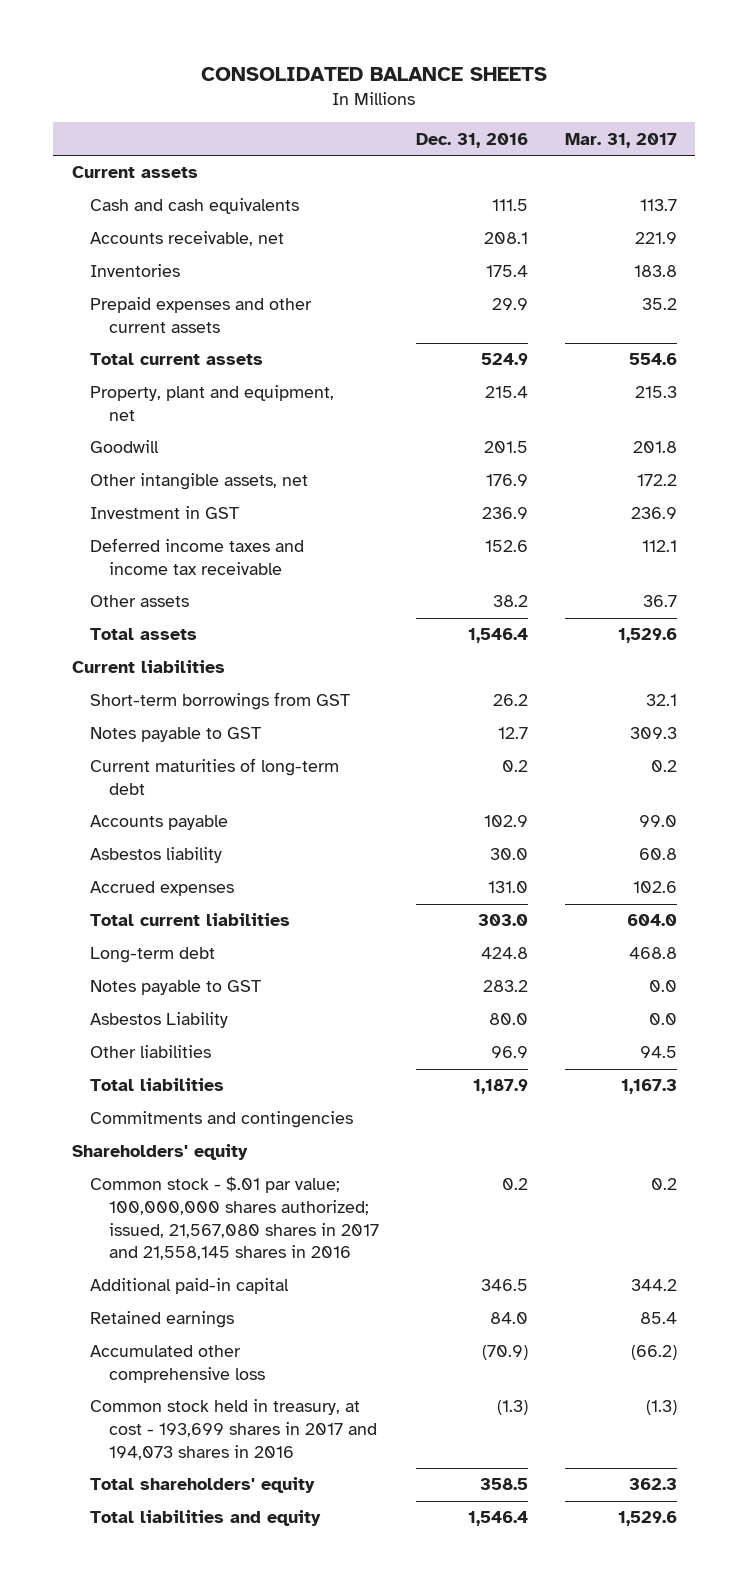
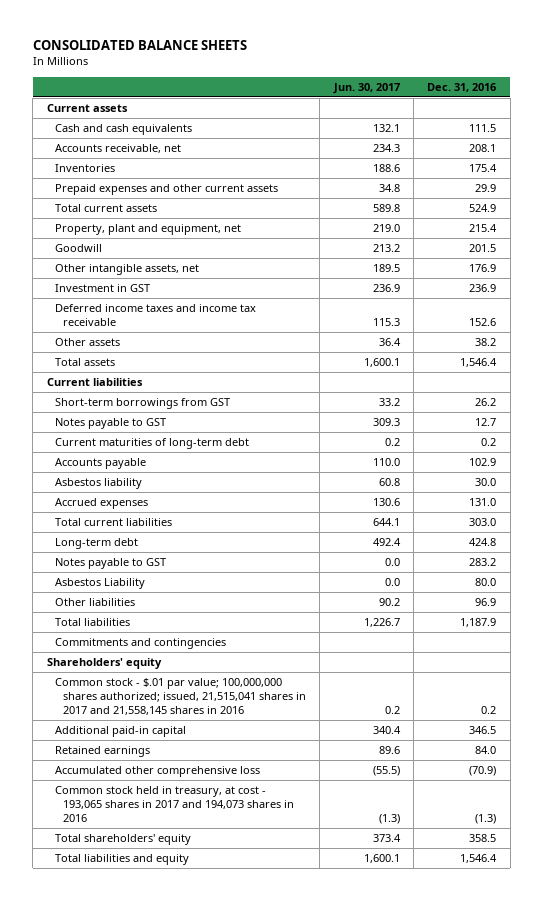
- | Dec. 31, 2016 | Mar. 31, 2017
+ | Jun. 30, 2017 | Dec. 31, 2016
- Common stock - $.01 par value; 100,000,000 shares authorized; issued, 21,567,080 shares in 2017 and 21,558,145 shares in 2016 | 0.2 | 0.2
+ Common stock - $.01 par value; 100,000,000 shares authorized; issued, 21,515,041 shares in 2017 and 21,558,145 shares in 2016 | 0.2 | 0.2
- Common stock held in treasury, at cost - 193,699 shares in 2017 and 194,073 shares in 2016 | (1.3) | (1.3)
+ Common stock held in treasury, at cost - 193,065 shares in 2017 and 194,073 shares in 2016 | (1.3) | (1.3)

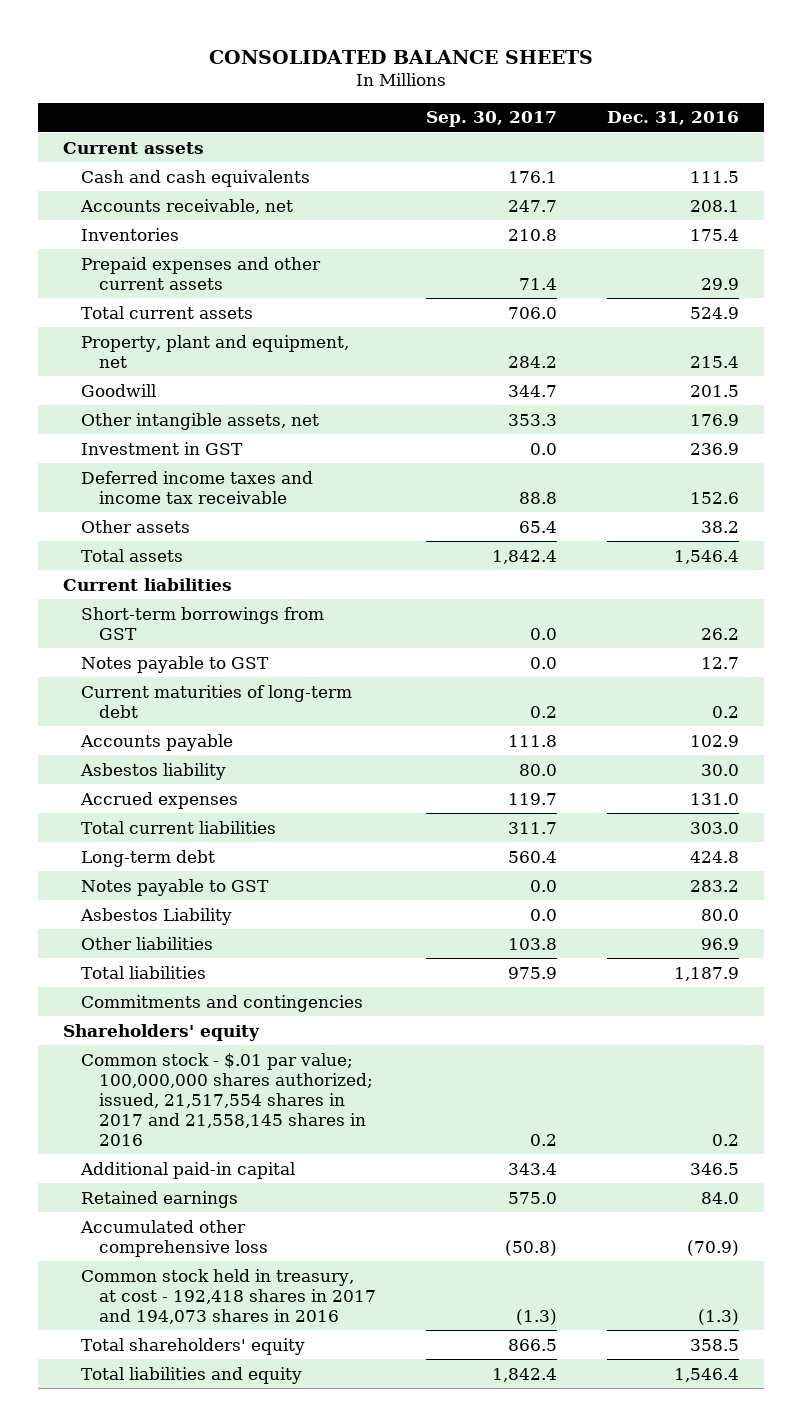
- | Jun. 30, 2017 | Dec. 31, 2016
+ | Sep. 30, 2017 | Dec. 31, 2016
- Common stock - $.01 par value; 100,000,000 shares authorized; issued, 21,515,041 shares in 2017 and 21,558,145 shares in 2016 | 0.2 | 0.2
+ Common stock - $.01 par value; 100,000,000 shares authorized; issued, 21,517,554 shares in 2017 and 21,558,145 shares in 2016 | 0.2 | 0.2
- Common stock held in treasury, at cost - 193,065 shares in 2017 and 194,073 shares in 2016 | (1.3) | (1.3)
+ Common stock held in treasury, at cost - 192,418 shares in 2017 and 194,073 shares in 2016 | (1.3) | (1.3)

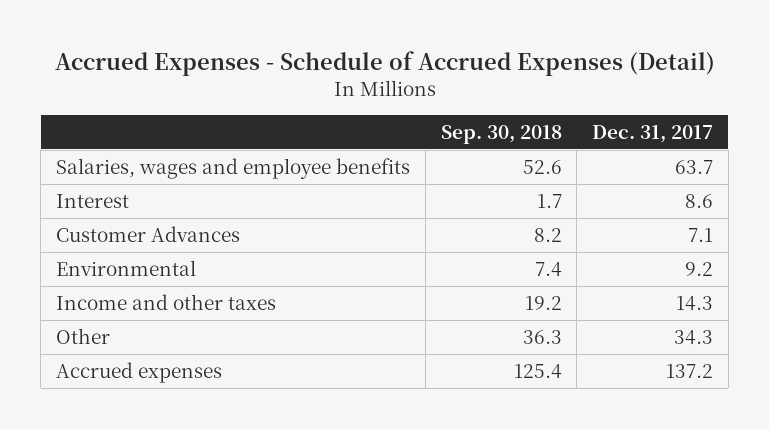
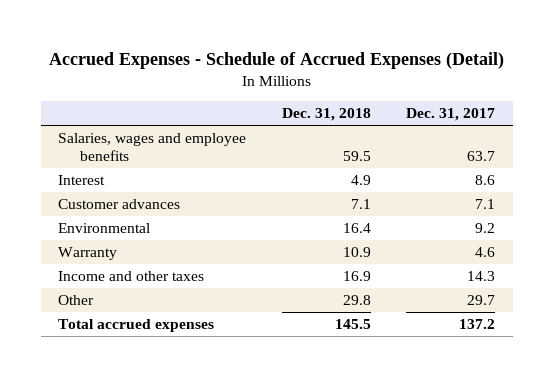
- | Sep. 30, 2018 | Dec. 31, 2017
+ | Dec. 31, 2018 | Dec. 31, 2017
- Customer Advances | 8.2 | 7.1
+ Customer advances | 7.1 | 7.1
+ Warranty | 10.9 | 4.6
- Other | 36.3 | 34.3
- Accrued expenses | 125.4 | 137.2
+ Other | 29.8 | 29.7
+ Total accrued expenses | 145.5 | 137.2

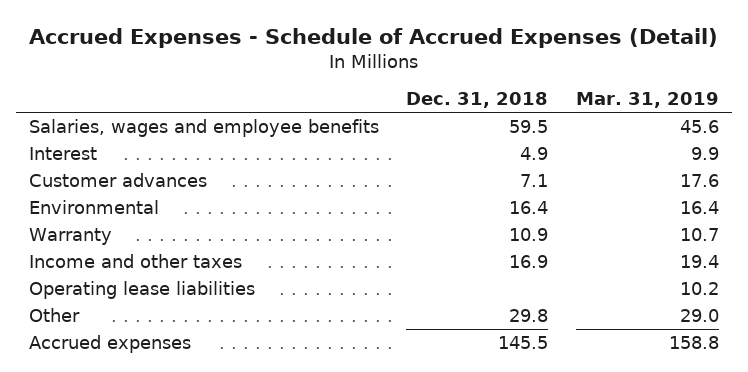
- | Dec. 31, 2018 | Dec. 31, 2017
+ | Dec. 31, 2018 | Mar. 31, 2019
+ Operating lease liabilities | | 10.2
- Total accrued expenses | 145.5 | 137.2
+ Accrued expenses | 145.5 | 158.8

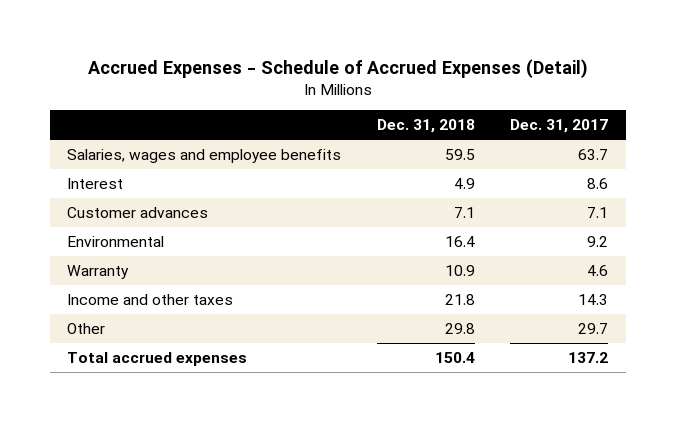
- | Dec. 31, 2018 | Mar. 31, 2019
+ | Dec. 31, 2018 | Dec. 31, 2017
- Income and other taxes | 16.9 | 19.4
- Operating lease liabilities | | 10.2
+ Income and other taxes | 21.8 | 14.3
- Accrued expenses | 145.5 | 158.8
+ Total accrued expenses | 150.4 | 137.2

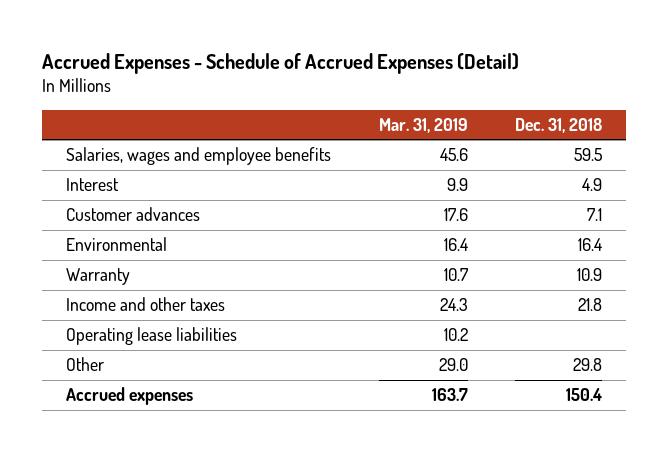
- | Dec. 31, 2018 | Dec. 31, 2017
+ | Mar. 31, 2019 | Dec. 31, 2018
+ Operating lease liabilities | 10.2 |
- Total accrued expenses | 150.4 | 137.2
+ Accrued expenses | 163.7 | 150.4

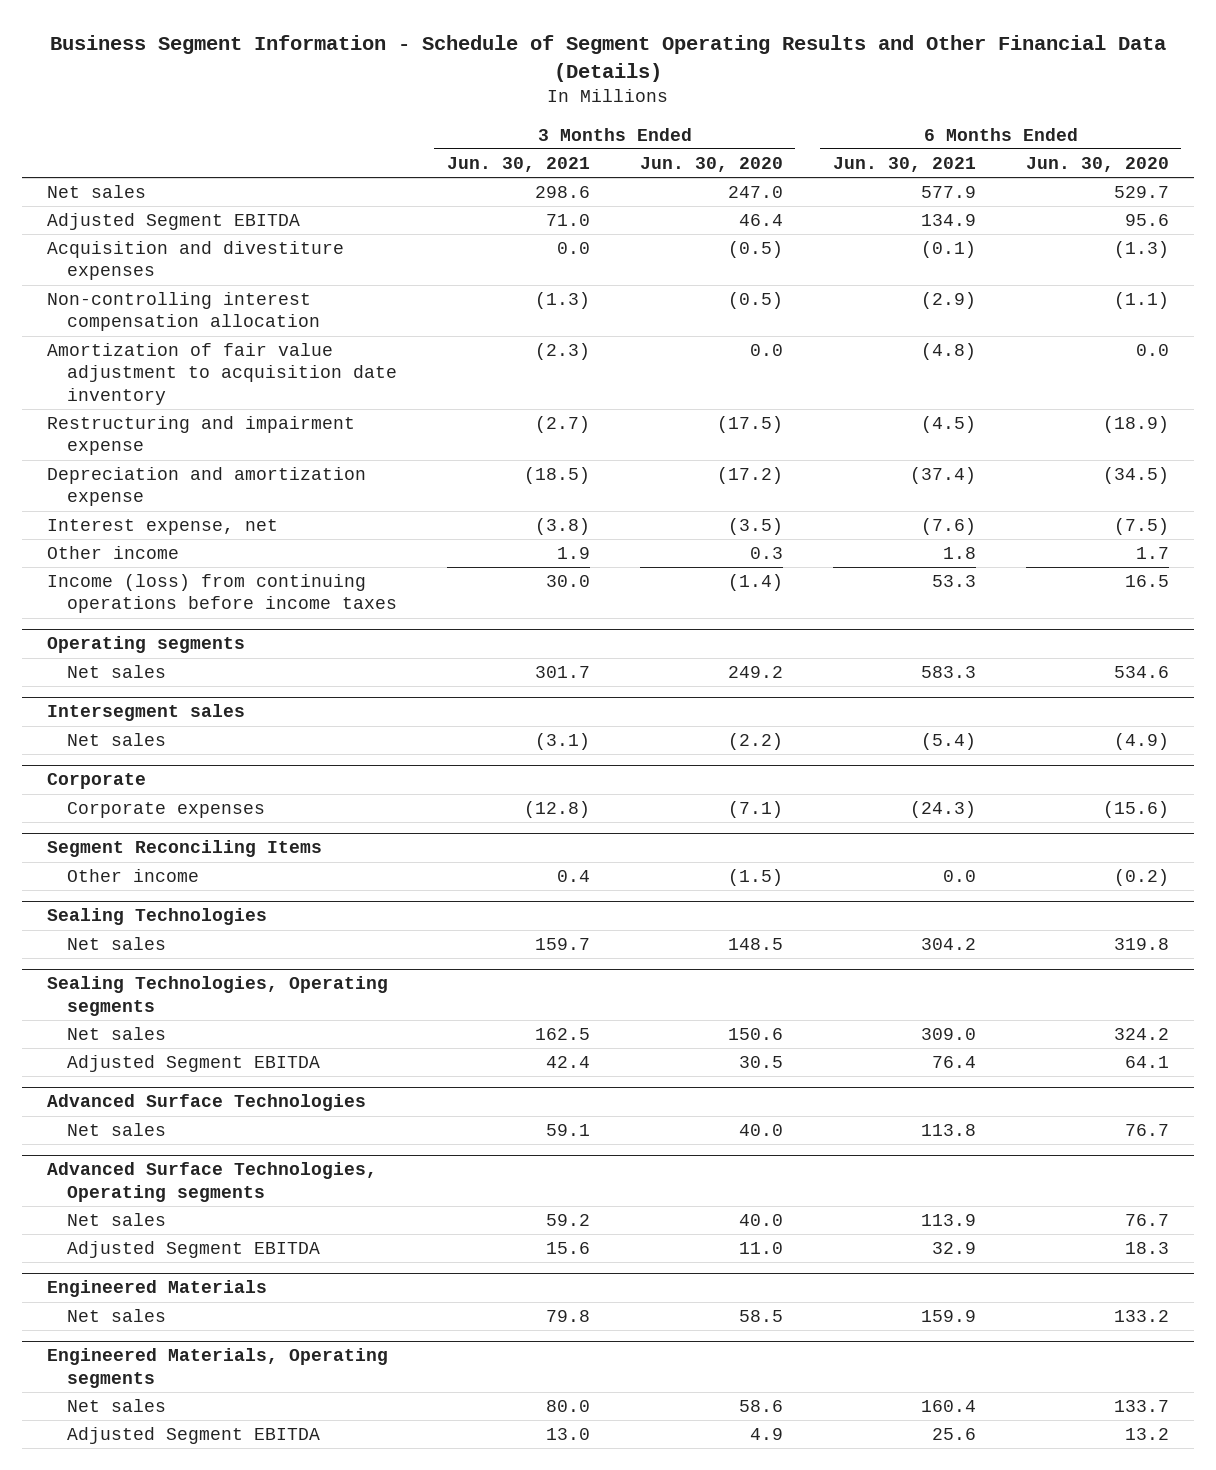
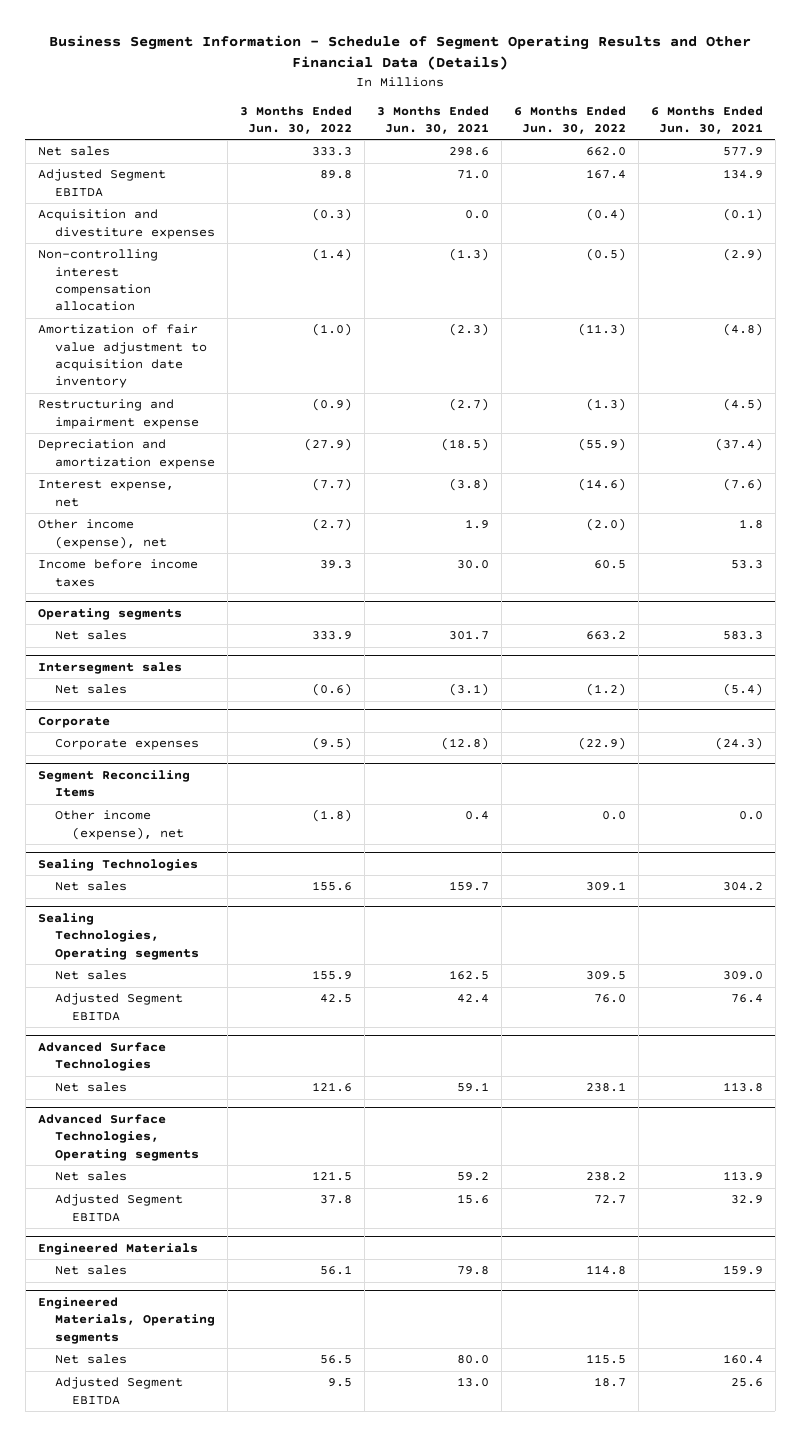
- | 3 Months Ended Jun. 30, 2021 | 3 Months Ended Jun. 30, 2020 | 6 Months Ended Jun. 30, 2021 | 6 Months Ended Jun. 30, 2020
+ | 3 Months Ended Jun. 30, 2022 | 3 Months Ended Jun. 30, 2021 | 6 Months Ended Jun. 30, 2022 | 6 Months Ended Jun. 30, 2021
- Other income | 1.9 | 0.3 | 1.8 | 1.7
- Income (loss) from continuing operations before income taxes | 30.0 | (1.4) | 53.3 | 16.5
+ Other income (expense), net | (2.7) | 1.9 | (2.0) | 1.8
+ Income before income taxes | 39.3 | 30.0 | 60.5 | 53.3
@ Segment Reconciling Items
- Other income | 0.4 | (1.5) | 0.0 | (0.2)
+ Other income (expense), net | (1.8) | 0.4 | 0.0 | 0.0

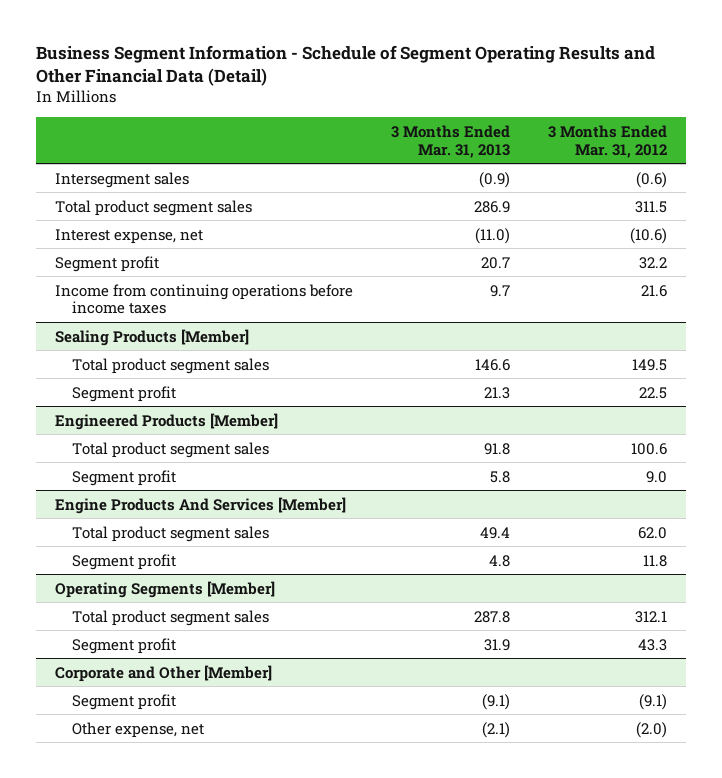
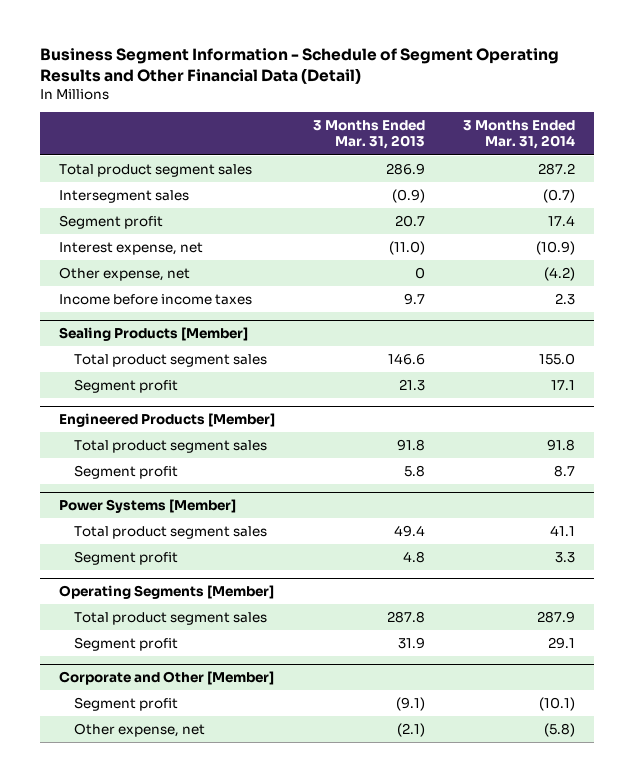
- | 3 Months Ended Mar. 31, 2013 | 3 Months Ended Mar. 31, 2012
+ | 3 Months Ended Mar. 31, 2013 | 3 Months Ended Mar. 31, 2014
moved down: Intersegment sales | (0.9) | (0.7)
- Income from continuing operations before income taxes | 9.7 | 21.6
moved down: Interest expense, net | (11.0) | (10.9)
+ Other expense, net | 0 | (4.2)
+ Income before income taxes | 9.7 | 2.3
- Engine Products And Services [Member]
+ Power Systems [Member]

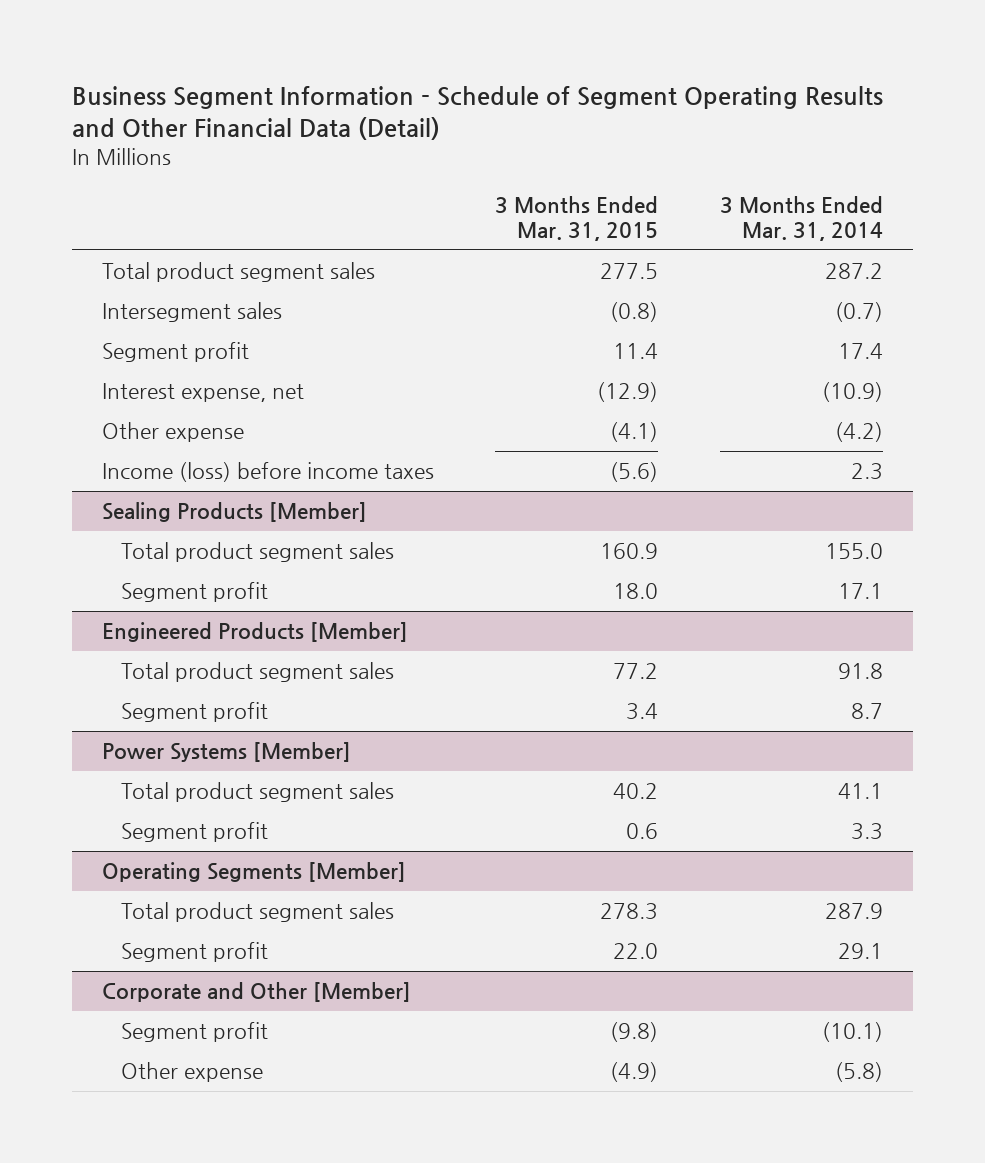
- | 3 Months Ended Mar. 31, 2013 | 3 Months Ended Mar. 31, 2014
+ | 3 Months Ended Mar. 31, 2015 | 3 Months Ended Mar. 31, 2014
- Other expense, net | 0 | (4.2)
- Income before income taxes | 9.7 | 2.3
+ Other expense | (4.1) | (4.2)
+ Income (loss) before income taxes | (5.6) | 2.3
@ Corporate and Other [Member]
- Other expense, net | (2.1) | (5.8)
+ Other expense | (4.9) | (5.8)

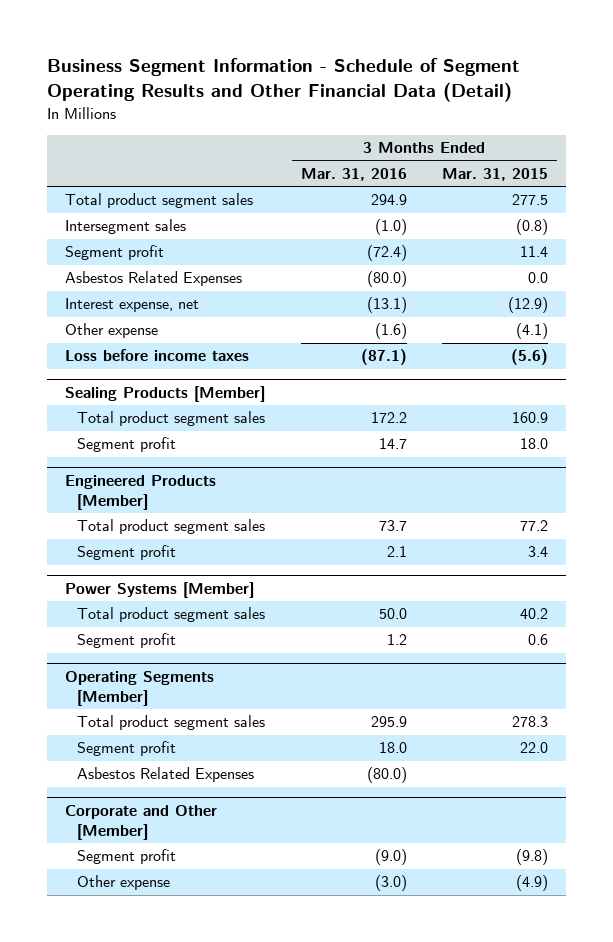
- | 3 Months Ended Mar. 31, 2015 | 3 Months Ended Mar. 31, 2014
+ | 3 Months Ended Mar. 31, 2016 | 3 Months Ended Mar. 31, 2015
+ Asbestos Related Expenses | (80.0) | 0.0
- Income (loss) before income taxes | (5.6) | 2.3
+ Loss before income taxes | (87.1) | (5.6)
@ Operating Segments [Member]
+ Asbestos Related Expenses | (80.0) |

